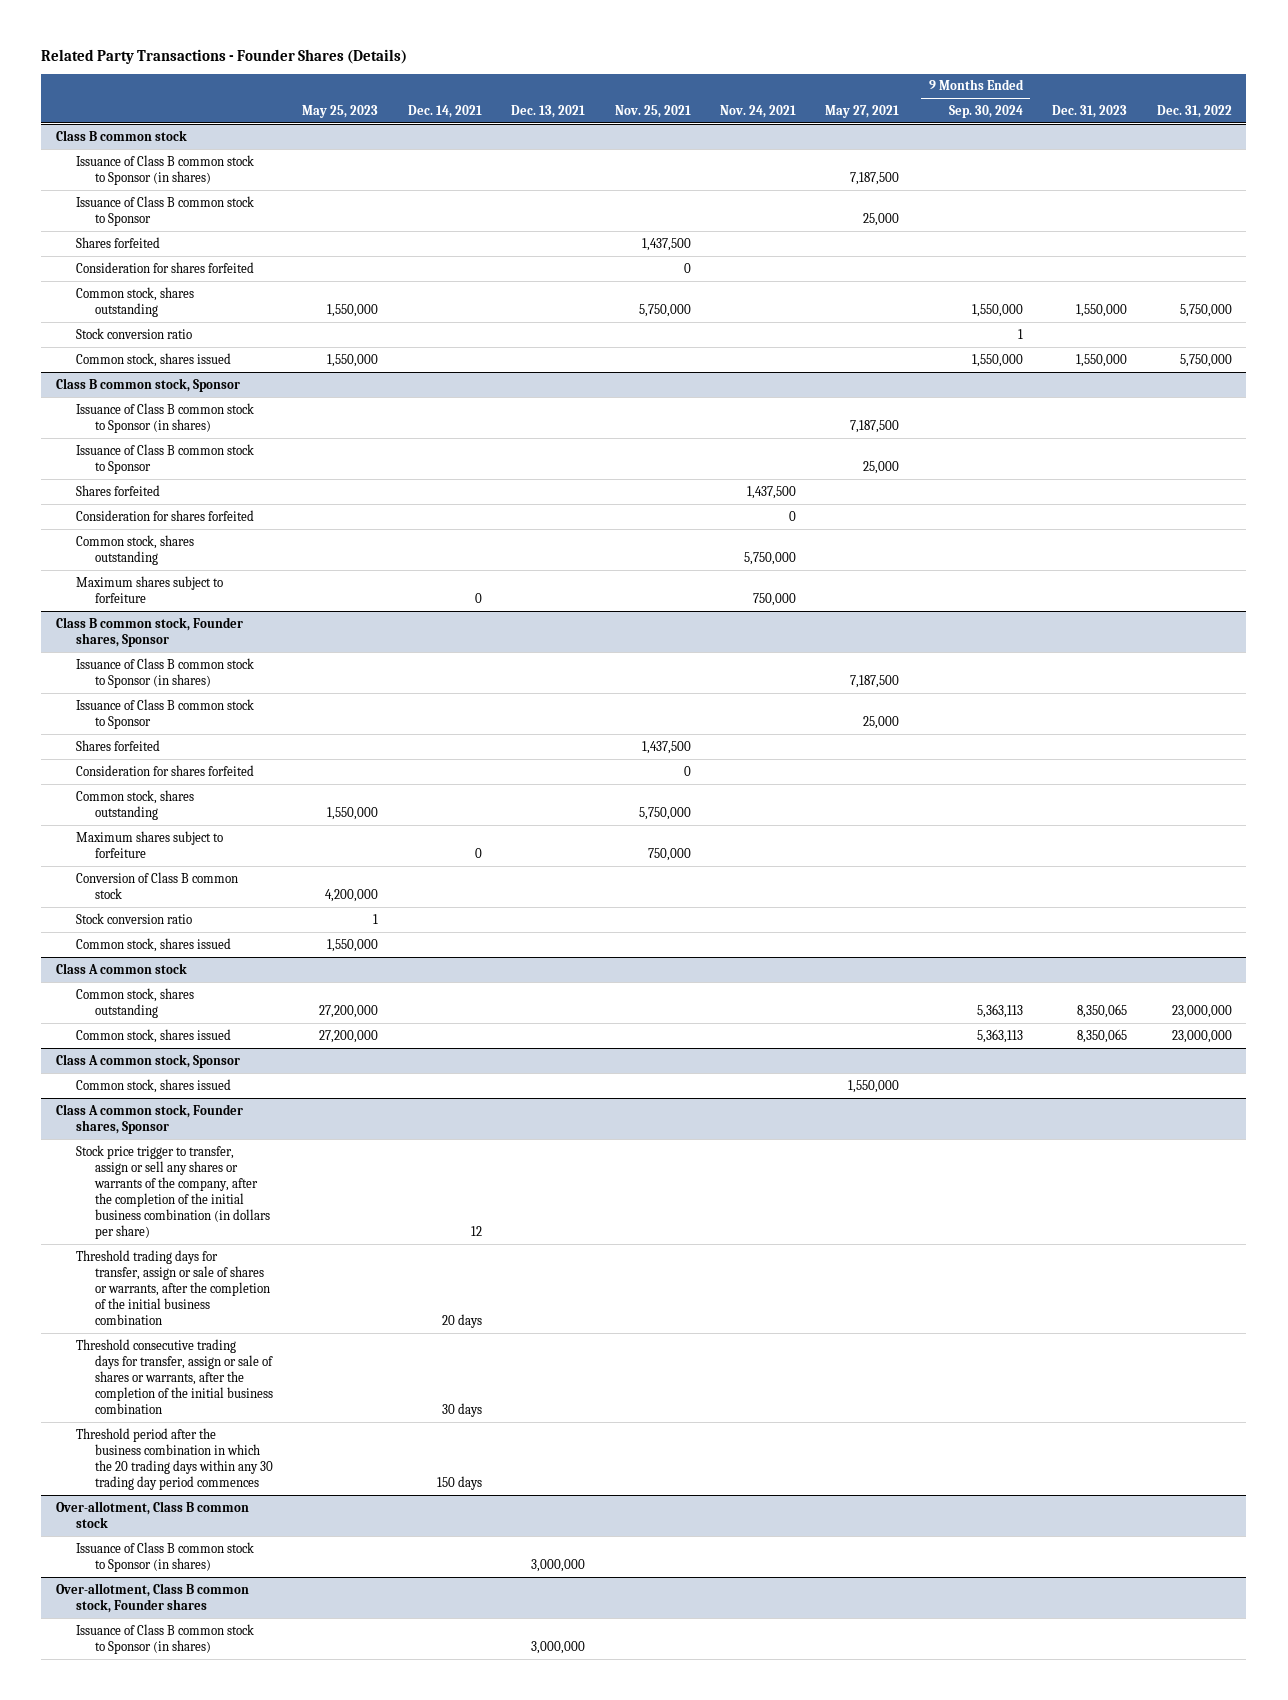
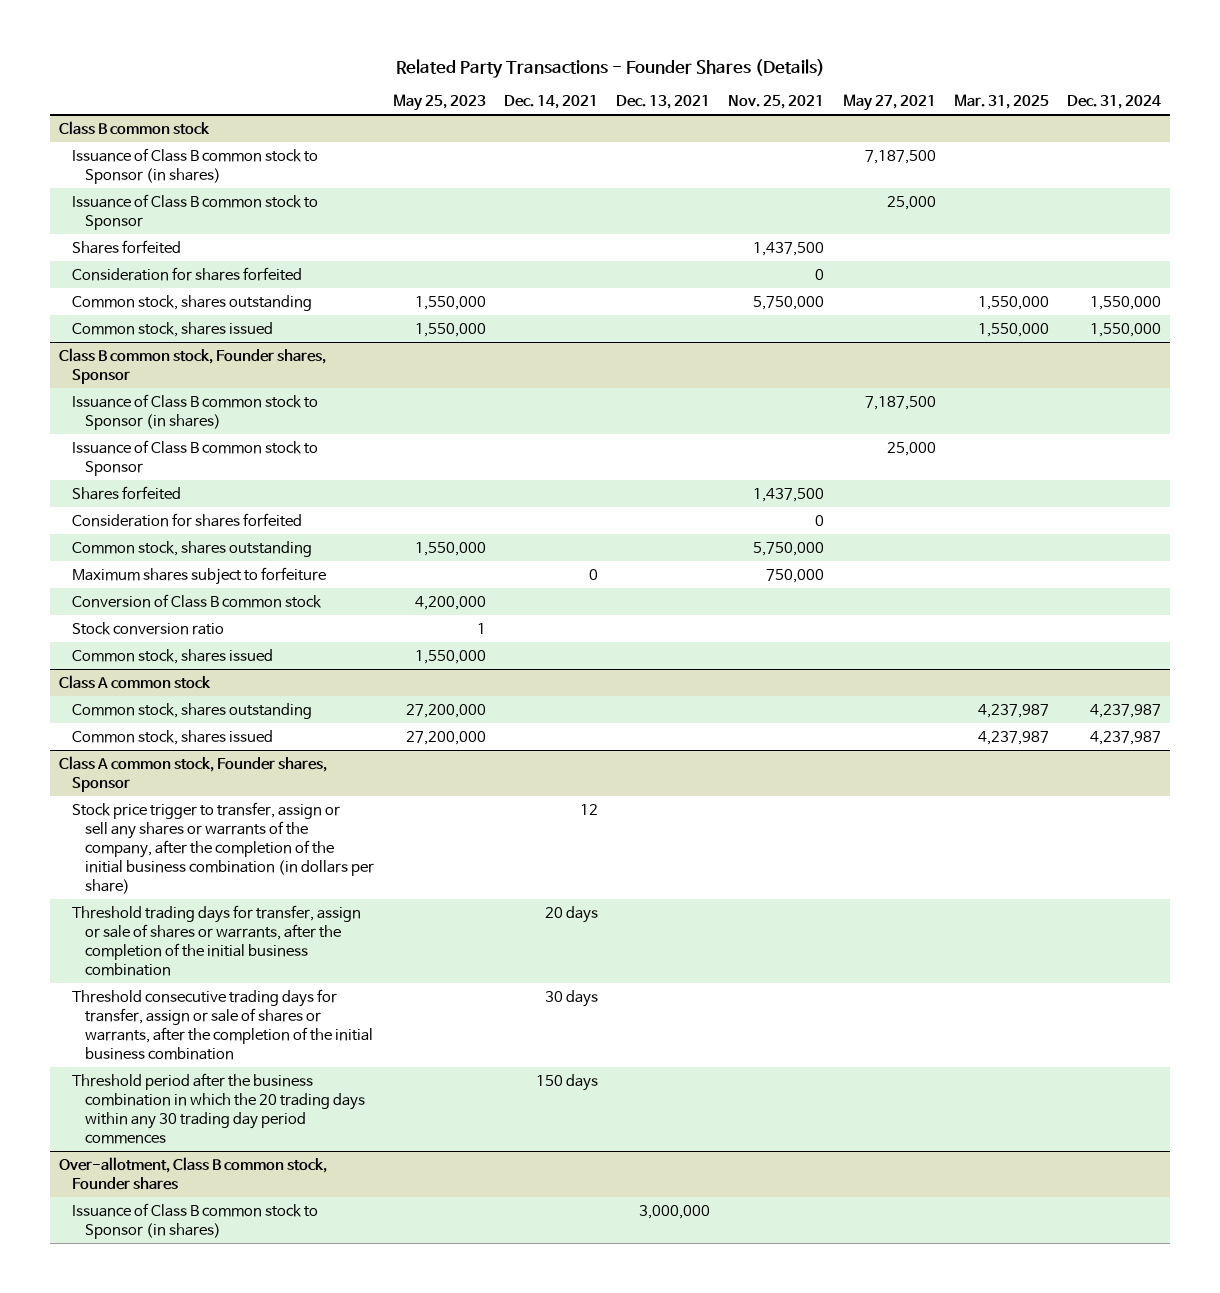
- | May 25, 2023 | Dec. 14, 2021 | Dec. 13, 2021 | Nov. 25, 2021 | Nov. 24, 2021 | May 27, 2021 | 9 Months Ended Sep. 30, 2024 | Dec. 31, 2023 | Dec. 31, 2022
+ | May 25, 2023 | Dec. 14, 2021 | Dec. 13, 2021 | Nov. 25, 2021 | May 27, 2021 | Mar. 31, 2025 | Dec. 31, 2024
@ Class B common stock
- Stock conversion ratio | | | | | | | 1 | |
- Class B common stock, Sponsor
- Issuance of Class B common stock to Sponsor (in shares) | | | | | | 7,187,500 | | |
- Issuance of Class B common stock to Sponsor | | | | | | 25,000 | | |
- Shares forfeited | | | | | 1,437,500 | | | |
- Consideration for shares forfeited | | | | | 0 | | | |
- Common stock, shares outstanding | | | | | 5,750,000 | | | |
- Maximum shares subject to forfeiture | | 0 | | | 750,000 | | | |
- Class A common stock, Sponsor
- Common stock, shares issued | | | | | | 1,550,000 | | |
- Over-allotment, Class B common stock
- Issuance of Class B common stock to Sponsor (in shares) | | | 3,000,000 | | | | | |

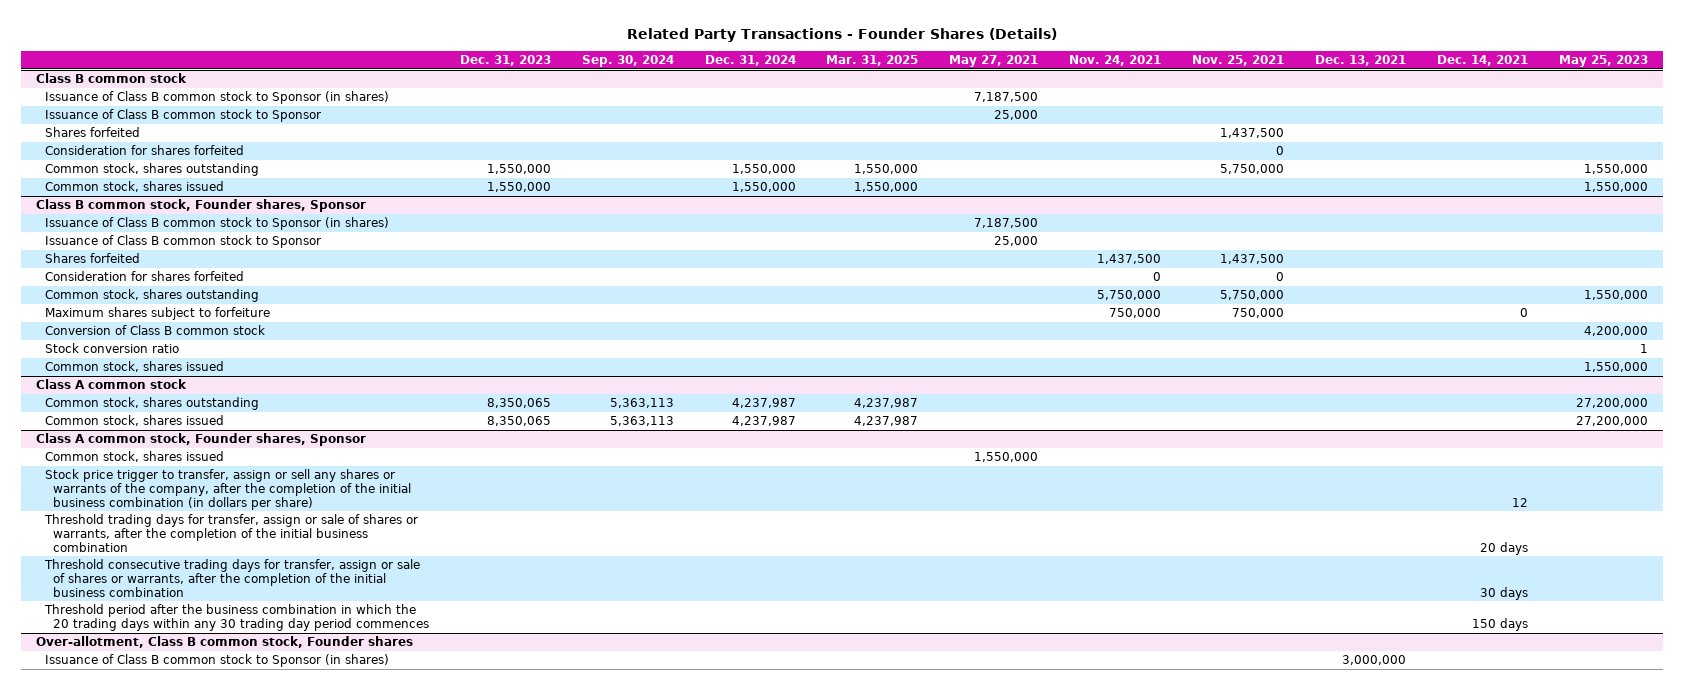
- | May 25, 2023 | Dec. 14, 2021 | Dec. 13, 2021 | Nov. 25, 2021 | May 27, 2021 | Mar. 31, 2025 | Dec. 31, 2024
+ | Dec. 31, 2023 | Sep. 30, 2024 | Dec. 31, 2024 | Mar. 31, 2025 | May 27, 2021 | Nov. 24, 2021 | Nov. 25, 2021 | Dec. 13, 2021 | Dec. 14, 2021 | May 25, 2023
@ Class A common stock, Founder shares, Sponsor
+ Common stock, shares issued | | | | | 1,550,000 | | | | |

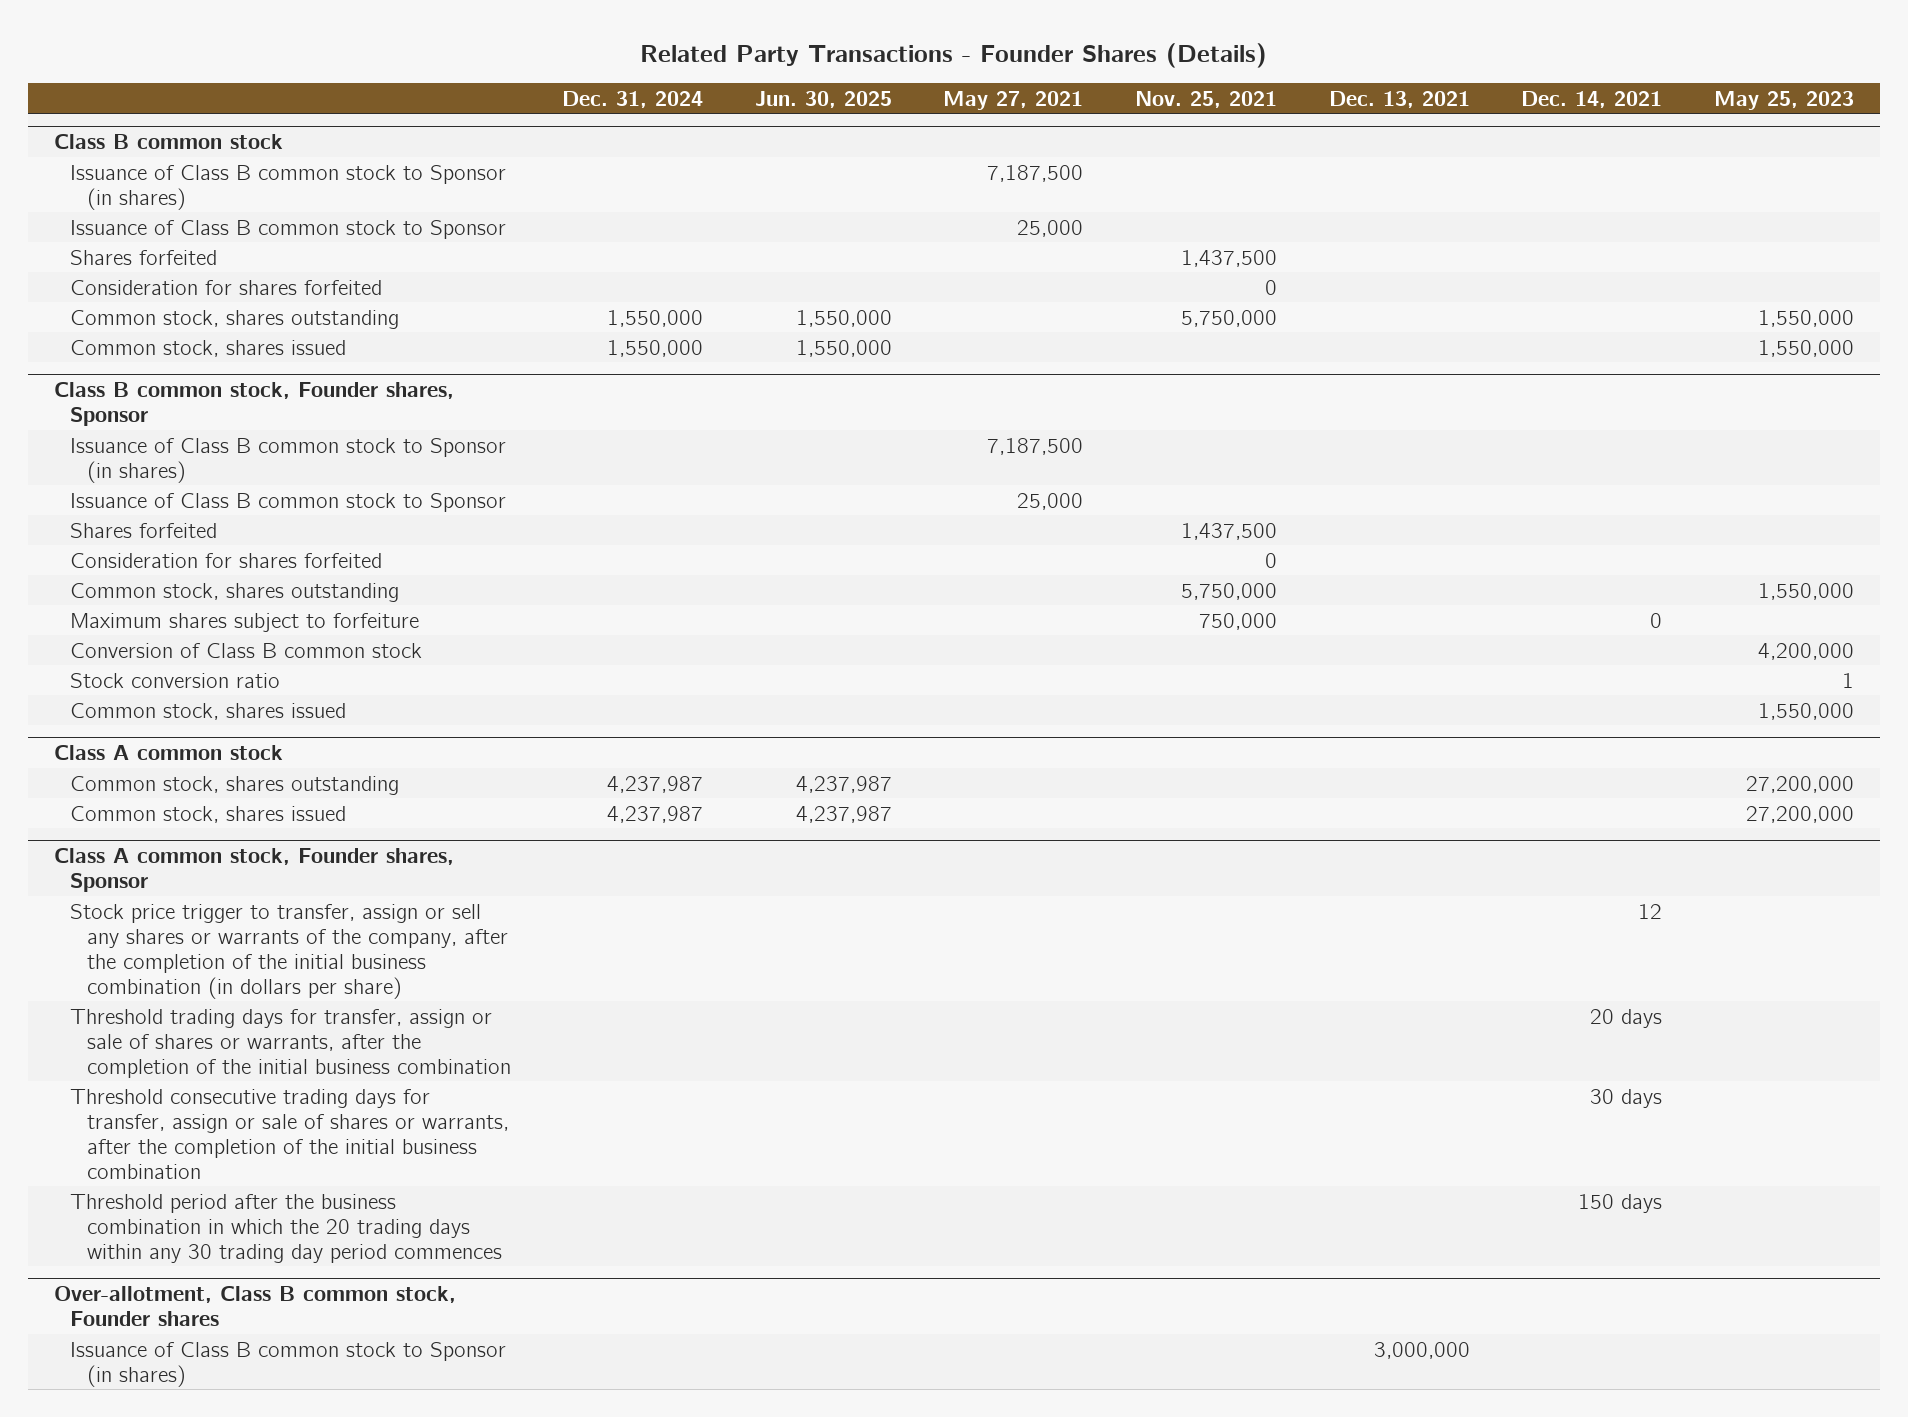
- | Dec. 31, 2023 | Sep. 30, 2024 | Dec. 31, 2024 | Mar. 31, 2025 | May 27, 2021 | Nov. 24, 2021 | Nov. 25, 2021 | Dec. 13, 2021 | Dec. 14, 2021 | May 25, 2023
+ | Dec. 31, 2024 | Jun. 30, 2025 | May 27, 2021 | Nov. 25, 2021 | Dec. 13, 2021 | Dec. 14, 2021 | May 25, 2023
@ Class A common stock, Founder shares, Sponsor
- Common stock, shares issued | | | | | 1,550,000 | | | | |

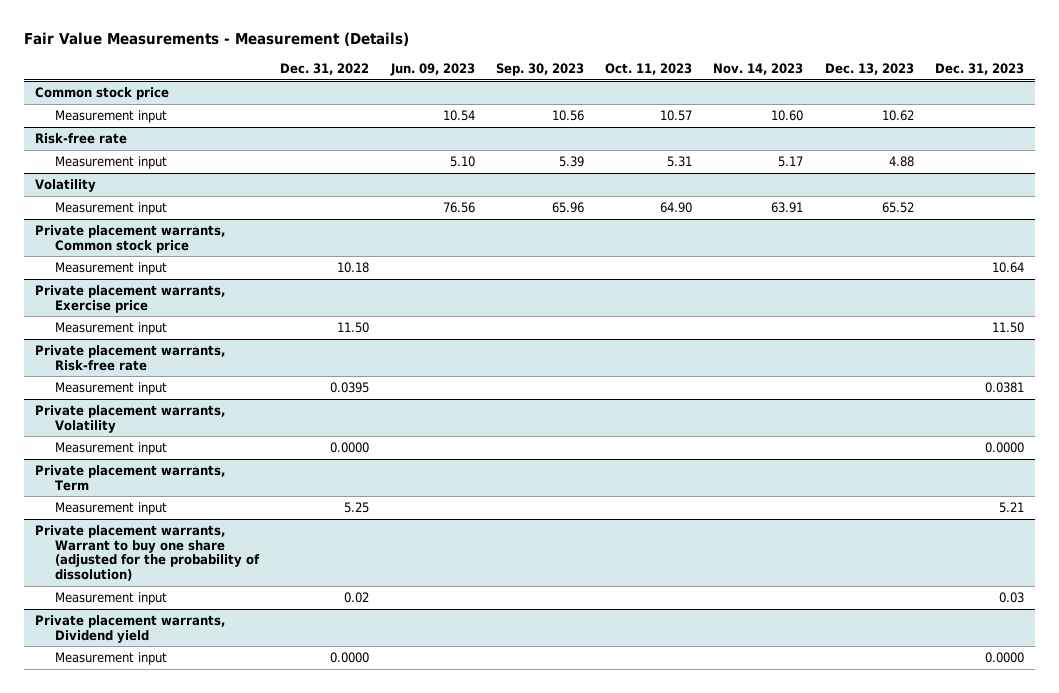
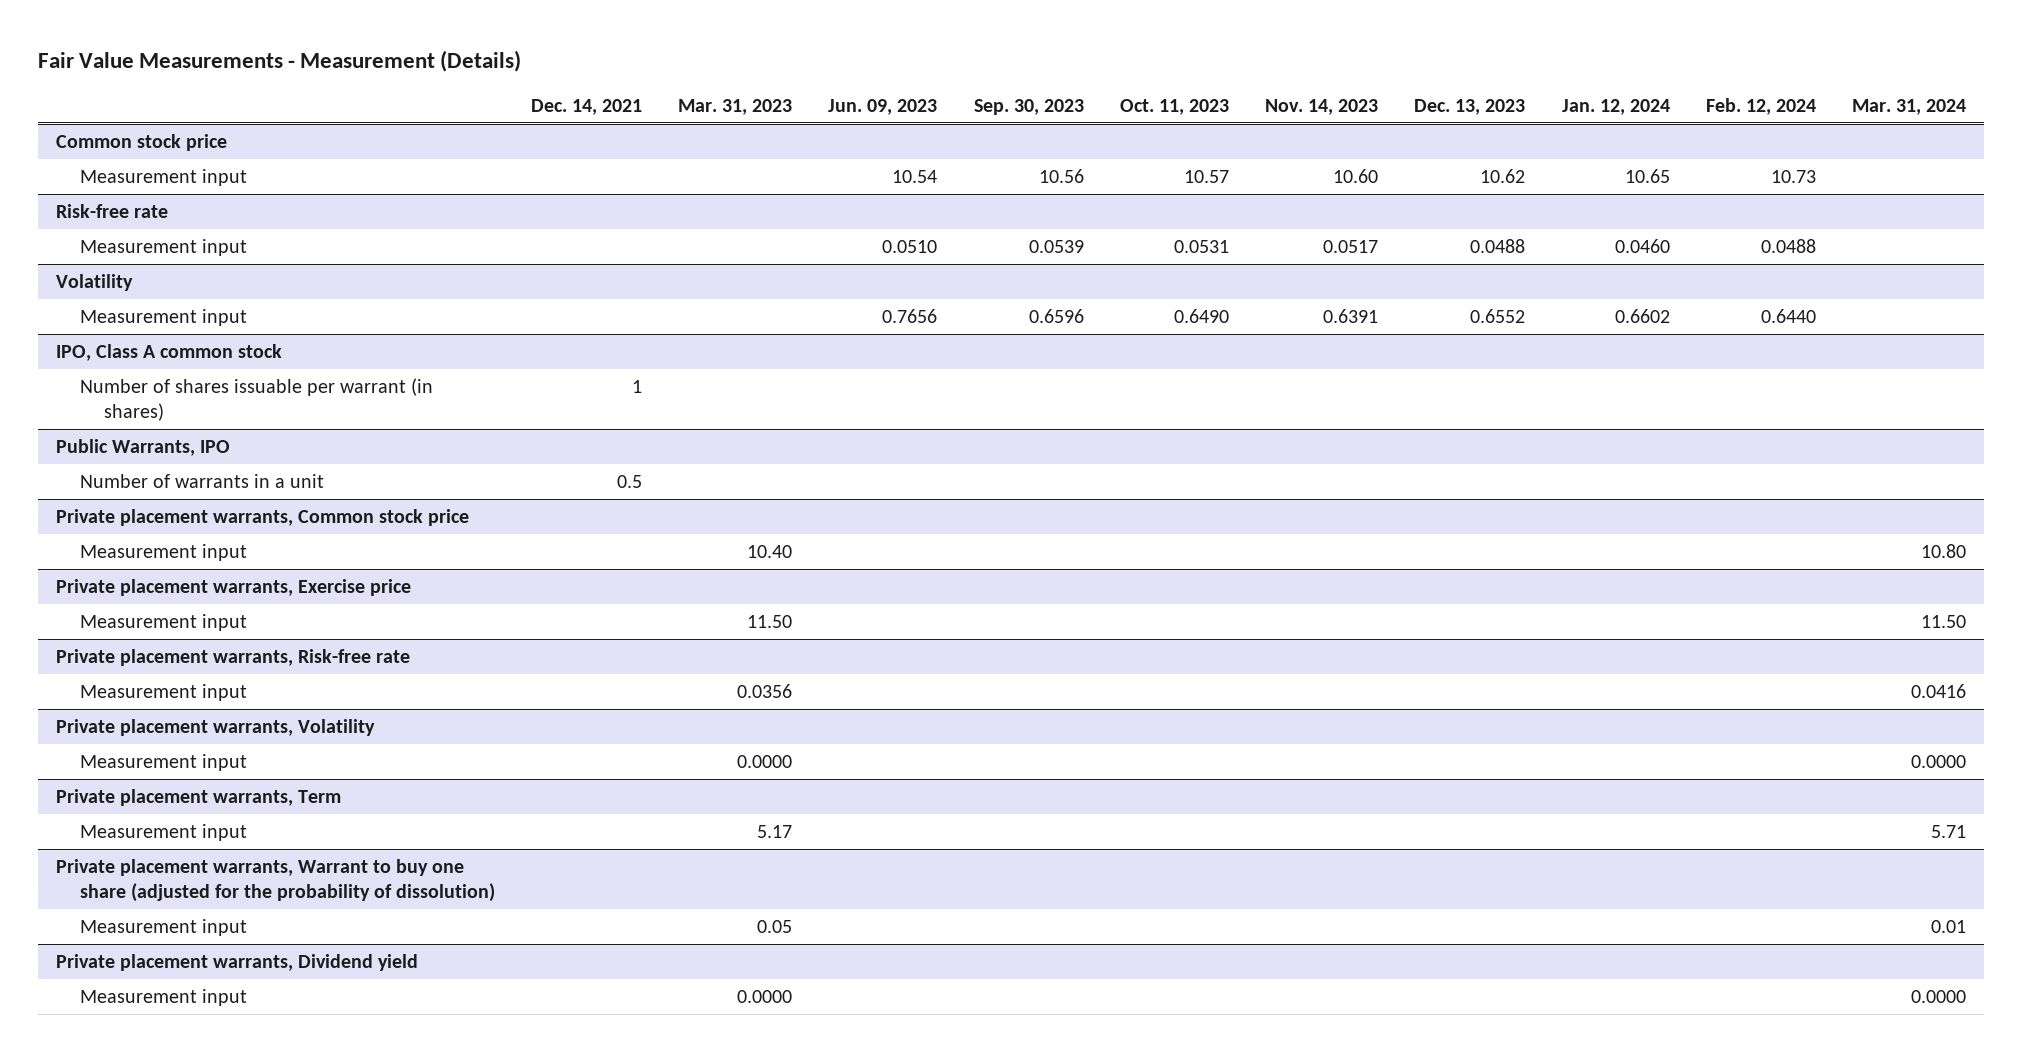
- | Dec. 31, 2022 | Jun. 09, 2023 | Sep. 30, 2023 | Oct. 11, 2023 | Nov. 14, 2023 | Dec. 13, 2023 | Dec. 31, 2023
+ | Dec. 14, 2021 | Mar. 31, 2023 | Jun. 09, 2023 | Sep. 30, 2023 | Oct. 11, 2023 | Nov. 14, 2023 | Dec. 13, 2023 | Jan. 12, 2024 | Feb. 12, 2024 | Mar. 31, 2024
@ Risk-free rate
- Measurement input | | 5.10 | 5.39 | 5.31 | 5.17 | 4.88 |
+ Measurement input | | | 0.0510 | 0.0539 | 0.0531 | 0.0517 | 0.0488 | 0.0460 | 0.0488 |
@ Volatility
- Measurement input | | 76.56 | 65.96 | 64.90 | 63.91 | 65.52 |
+ Measurement input | | | 0.7656 | 0.6596 | 0.6490 | 0.6391 | 0.6552 | 0.6602 | 0.6440 |
+ IPO, Class A common stock
+ Number of shares issuable per warrant (in shares) | 1 | | | | | | | | |
+ Public Warrants, IPO
+ Number of warrants in a unit | 0.5 | | | | | | | | |

